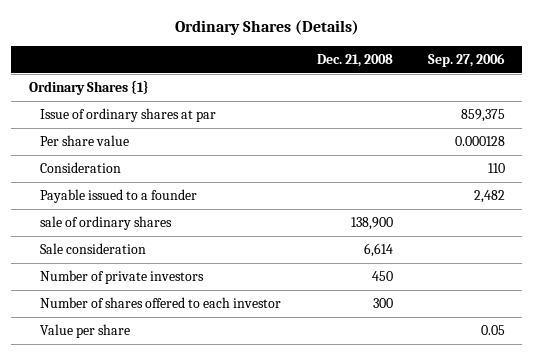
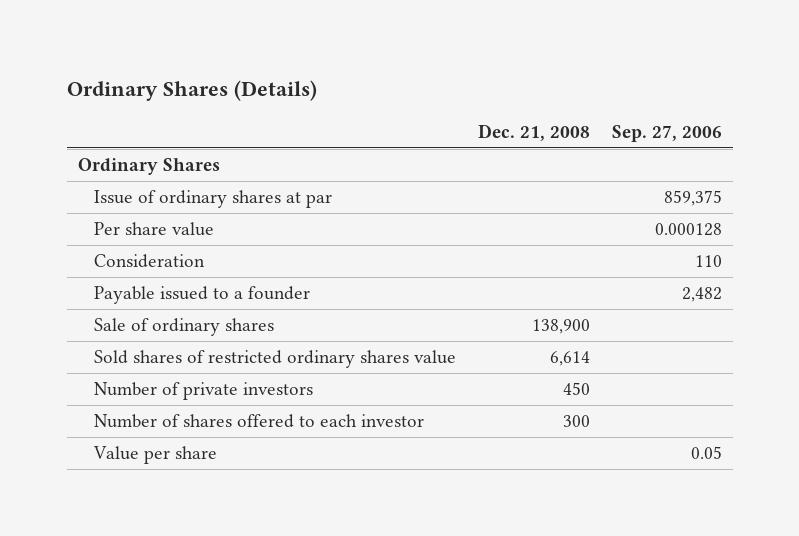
- Ordinary Shares {1}
+ Ordinary Shares
- sale of ordinary shares | 138,900 |
- Sale consideration | 6,614 |
+ Sale of ordinary shares | 138,900 |
+ Sold shares of restricted ordinary shares value | 6,614 |

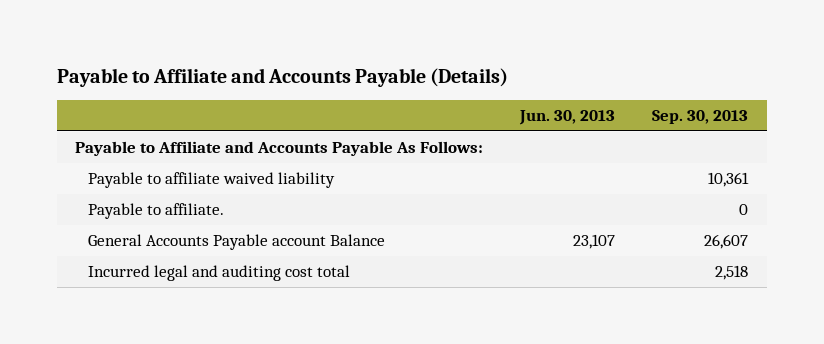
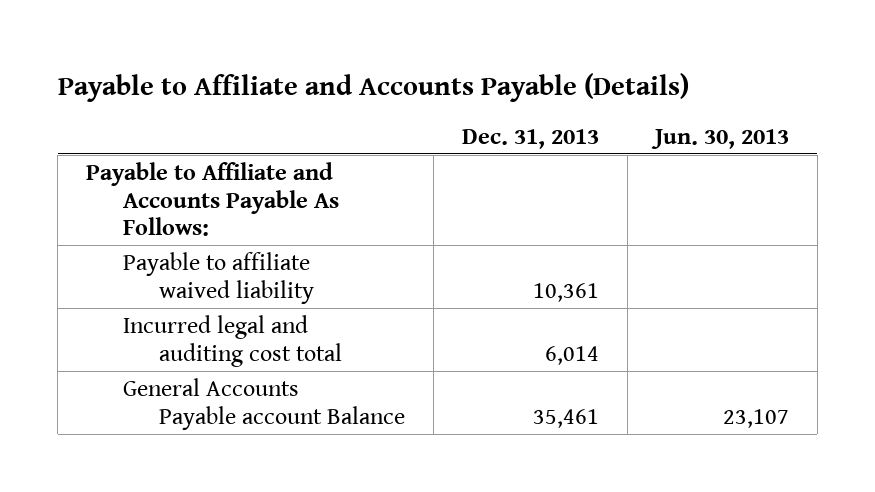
- | Jun. 30, 2013 | Sep. 30, 2013
+ | Dec. 31, 2013 | Jun. 30, 2013
- Payable to affiliate. | | 0
moved down: General Accounts Payable account Balance | 35,461 | 23,107

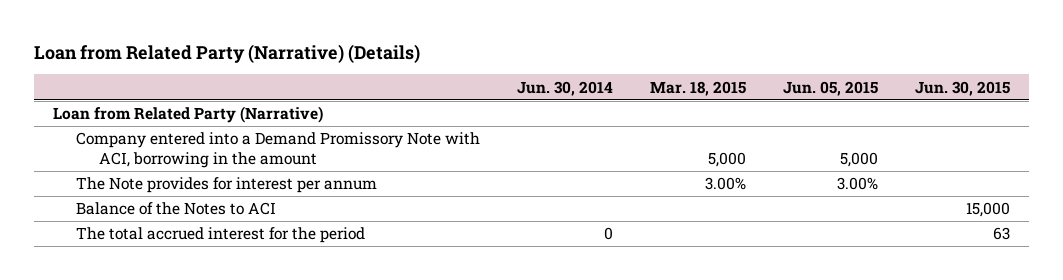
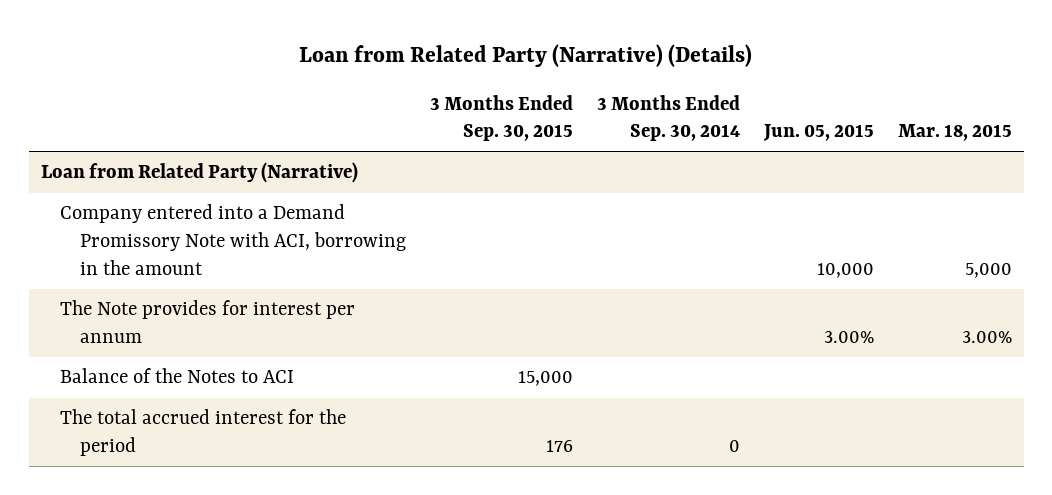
- | Jun. 30, 2014 | Mar. 18, 2015 | Jun. 05, 2015 | Jun. 30, 2015
+ | 3 Months Ended Sep. 30, 2015 | 3 Months Ended Sep. 30, 2014 | Jun. 05, 2015 | Mar. 18, 2015
- Company entered into a Demand Promissory Note with ACI, borrowing in the amount | | 5,000 | 5,000 |
+ Company entered into a Demand Promissory Note with ACI, borrowing in the amount | | | 10,000 | 5,000

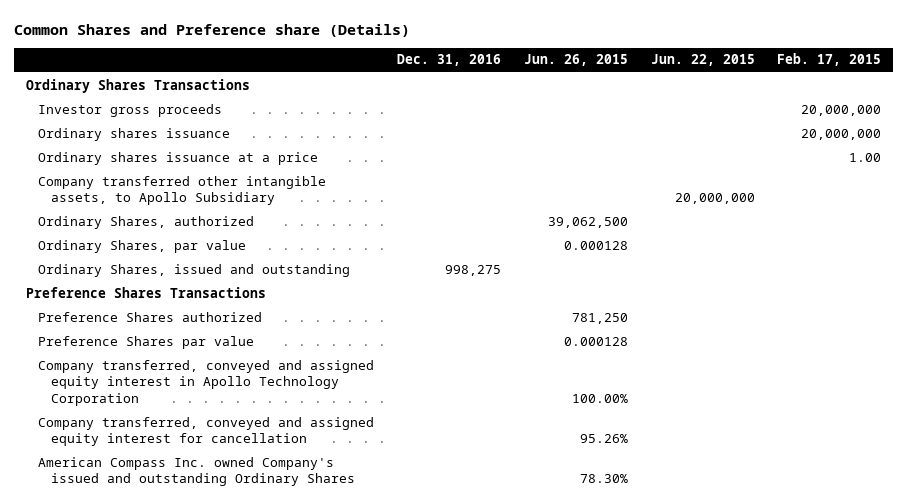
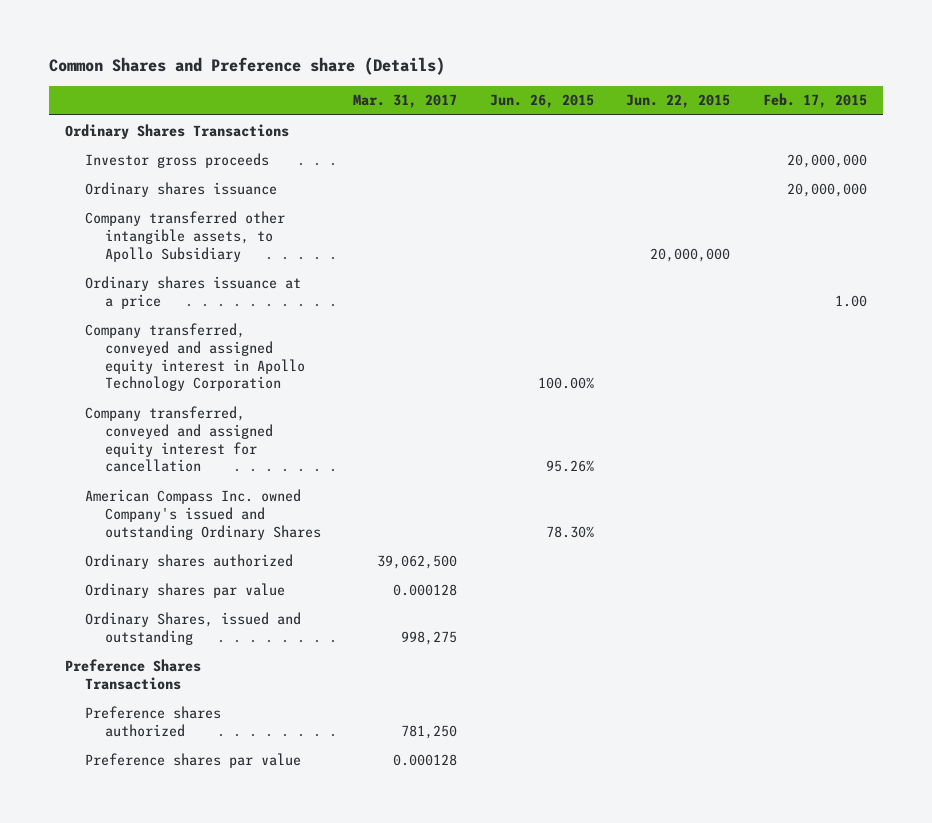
- | Dec. 31, 2016 | Jun. 26, 2015 | Jun. 22, 2015 | Feb. 17, 2015
+ | Mar. 31, 2017 | Jun. 26, 2015 | Jun. 22, 2015 | Feb. 17, 2015
- Ordinary Shares, authorized | | 39,062,500 | |
- Ordinary Shares, par value | | 0.000128 | |
- Preference Shares authorized | | 781,250 | |
- Preference Shares par value | | 0.000128 | |
moved down: Ordinary shares issuance at a price | | | | 1.00
+ Ordinary shares authorized | 39,062,500 | | |
+ Ordinary shares par value | 0.000128 | | |
moved down: Ordinary Shares, issued and outstanding | 998,275 | | |
moved down: Preference Shares Transactions
+ Preference shares authorized | 781,250 | | |
+ Preference shares par value | 0.000128 | | |

